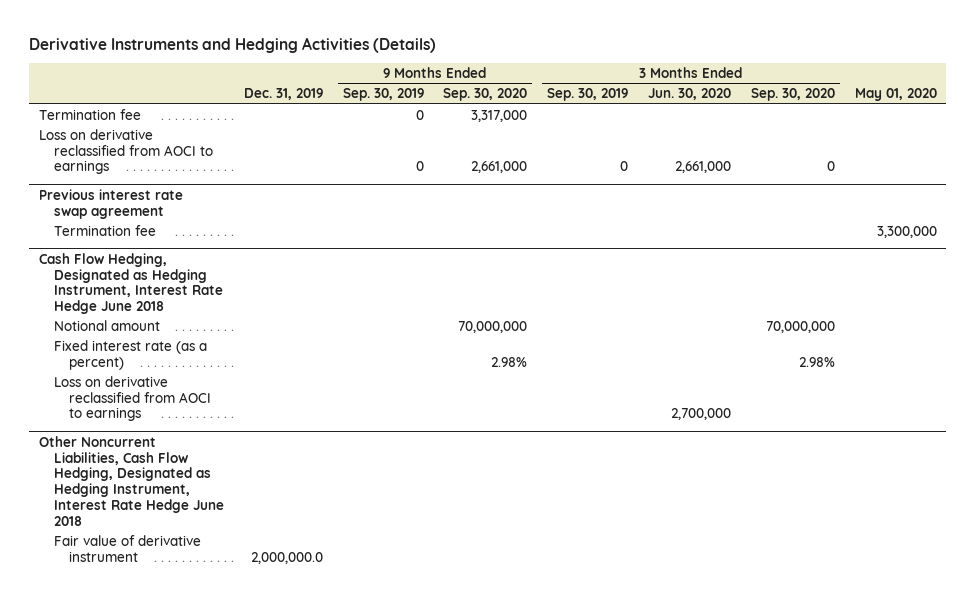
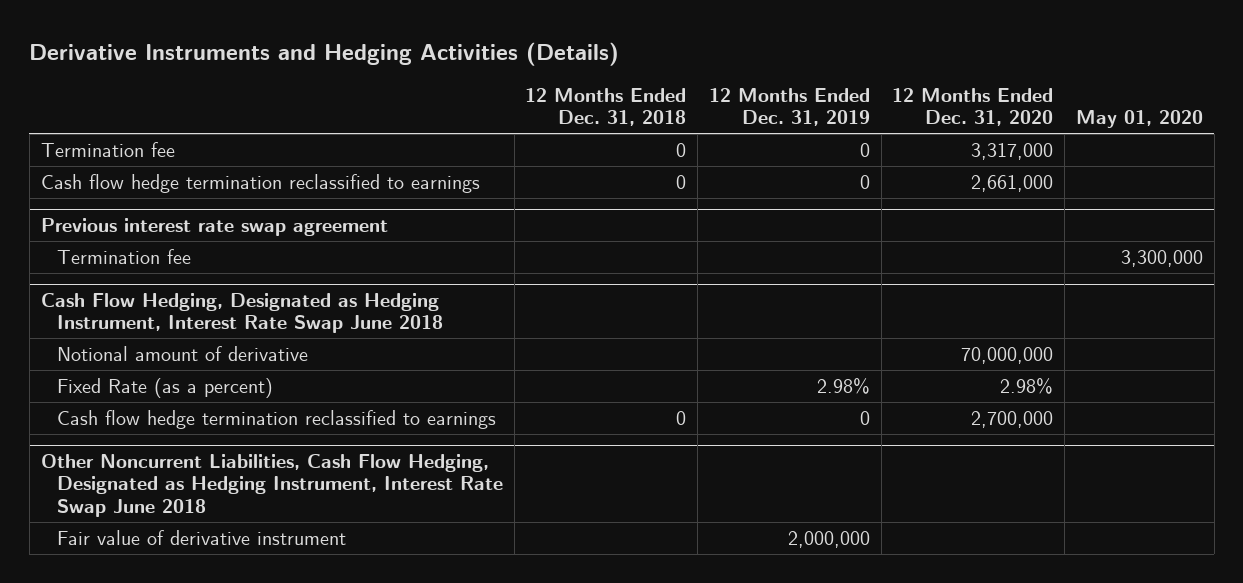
- | Dec. 31, 2019 | 9 Months Ended Sep. 30, 2019 | 9 Months Ended Sep. 30, 2020 | 3 Months Ended Sep. 30, 2019 | 3 Months Ended Jun. 30, 2020 | 3 Months Ended Sep. 30, 2020 | May 01, 2020
+ | 12 Months Ended Dec. 31, 2018 | 12 Months Ended Dec. 31, 2019 | 12 Months Ended Dec. 31, 2020 | May 01, 2020
- Loss on derivative reclassified from AOCI to earnings | | 0 | 2,661,000 | 0 | 2,661,000 | 0 |
+ Cash flow hedge termination reclassified to earnings | 0 | 0 | 2,661,000 |
- Cash Flow Hedging, Designated as Hedging Instrument, Interest Rate Hedge June 2018
- Notional amount | | | 70,000,000 | | | 70,000,000 |
- Fixed interest rate (as a percent) | | | 2.98% | | | 2.98% |
- Loss on derivative reclassified from AOCI to earnings | | | | | 2,700,000 | |
- Other Noncurrent Liabilities, Cash Flow Hedging, Designated as Hedging Instrument, Interest Rate Hedge June 2018
+ Cash Flow Hedging, Designated as Hedging Instrument, Interest Rate Swap June 2018
+ Notional amount of derivative | | | 70,000,000 |
+ Fixed Rate (as a percent) | | 2.98% | 2.98% |
+ Cash flow hedge termination reclassified to earnings | 0 | 0 | 2,700,000 |
+ Other Noncurrent Liabilities, Cash Flow Hedging, Designated as Hedging Instrument, Interest Rate Swap June 2018

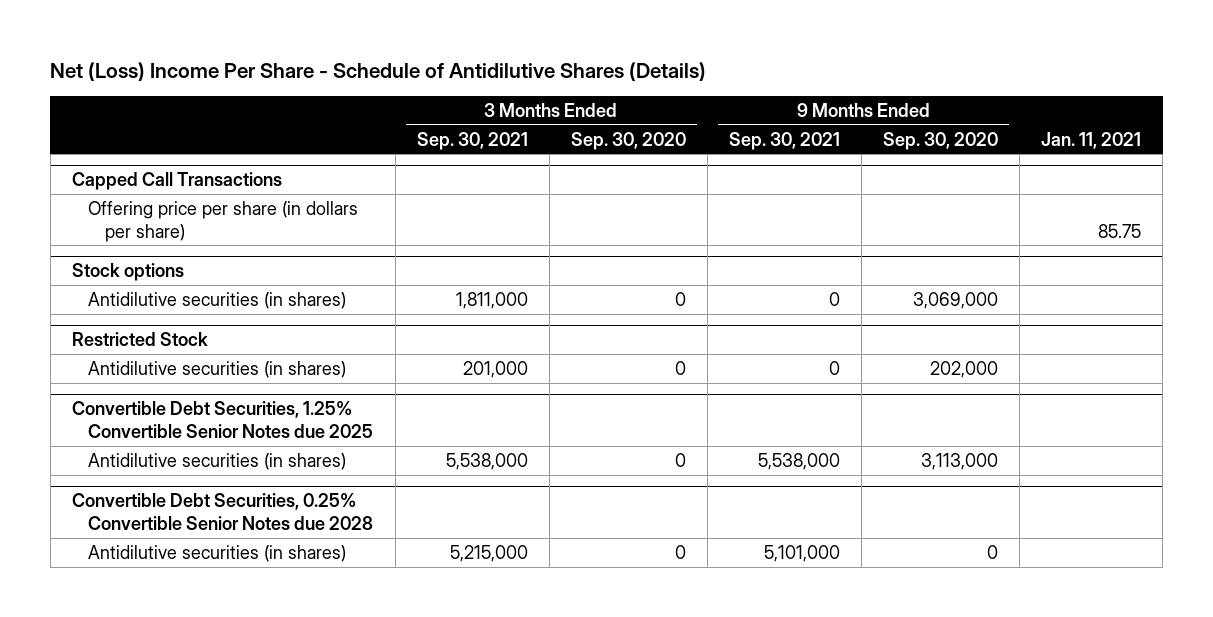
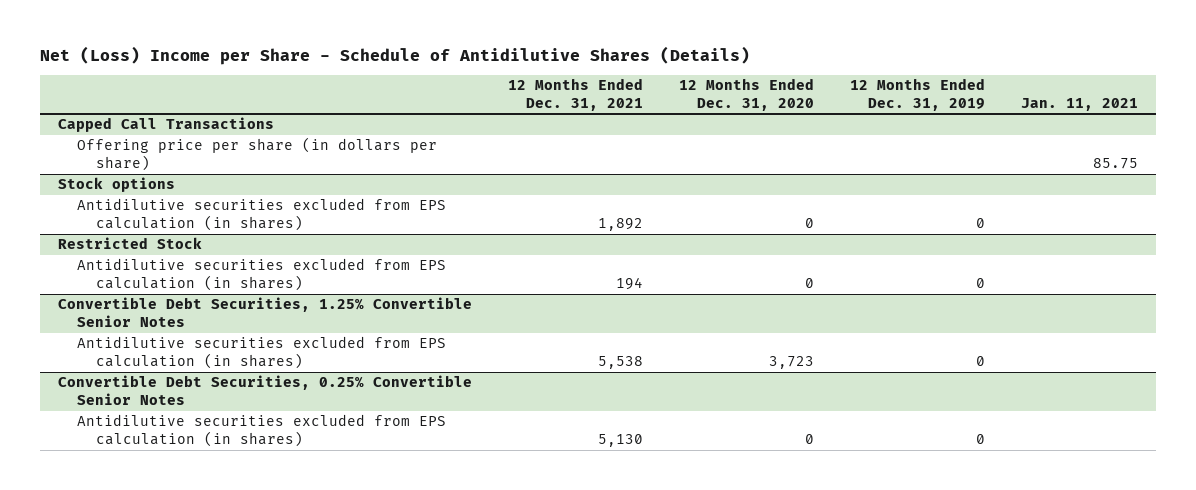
- Net (Loss) Income Per Share - Schedule of Antidilutive Shares (Details)
+ Net (Loss) Income per Share - Schedule of Antidilutive Shares (Details)
- | 3 Months Ended Sep. 30, 2021 | 3 Months Ended Sep. 30, 2020 | 9 Months Ended Sep. 30, 2021 | 9 Months Ended Sep. 30, 2020 | Jan. 11, 2021
+ | 12 Months Ended Dec. 31, 2021 | 12 Months Ended Dec. 31, 2020 | 12 Months Ended Dec. 31, 2019 | Jan. 11, 2021
@ Stock options
- Antidilutive securities (in shares) | 1,811,000 | 0 | 0 | 3,069,000 |
+ Antidilutive securities excluded from EPS calculation (in shares) | 1,892 | 0 | 0 |
@ Restricted Stock
- Antidilutive securities (in shares) | 201,000 | 0 | 0 | 202,000 |
- Convertible Debt Securities, 1.25% Convertible Senior Notes due 2025
- Antidilutive securities (in shares) | 5,538,000 | 0 | 5,538,000 | 3,113,000 |
- Convertible Debt Securities, 0.25% Convertible Senior Notes due 2028
- Antidilutive securities (in shares) | 5,215,000 | 0 | 5,101,000 | 0 |
@ Restricted Stock
+ Antidilutive securities excluded from EPS calculation (in shares) | 194 | 0 | 0 |
+ Convertible Debt Securities, 1.25% Convertible Senior Notes
+ Antidilutive securities excluded from EPS calculation (in shares) | 5,538 | 3,723 | 0 |
+ Convertible Debt Securities, 0.25% Convertible Senior Notes
+ Antidilutive securities excluded from EPS calculation (in shares) | 5,130 | 0 | 0 |

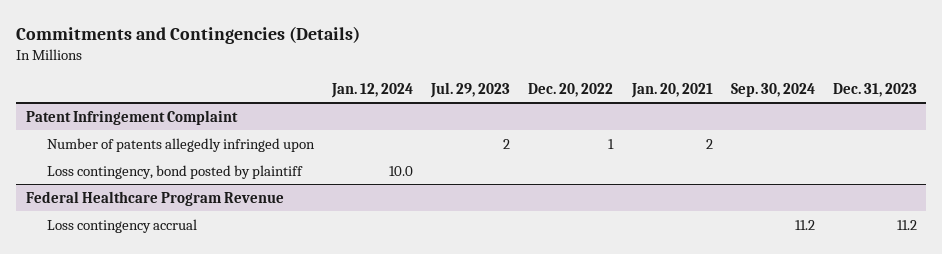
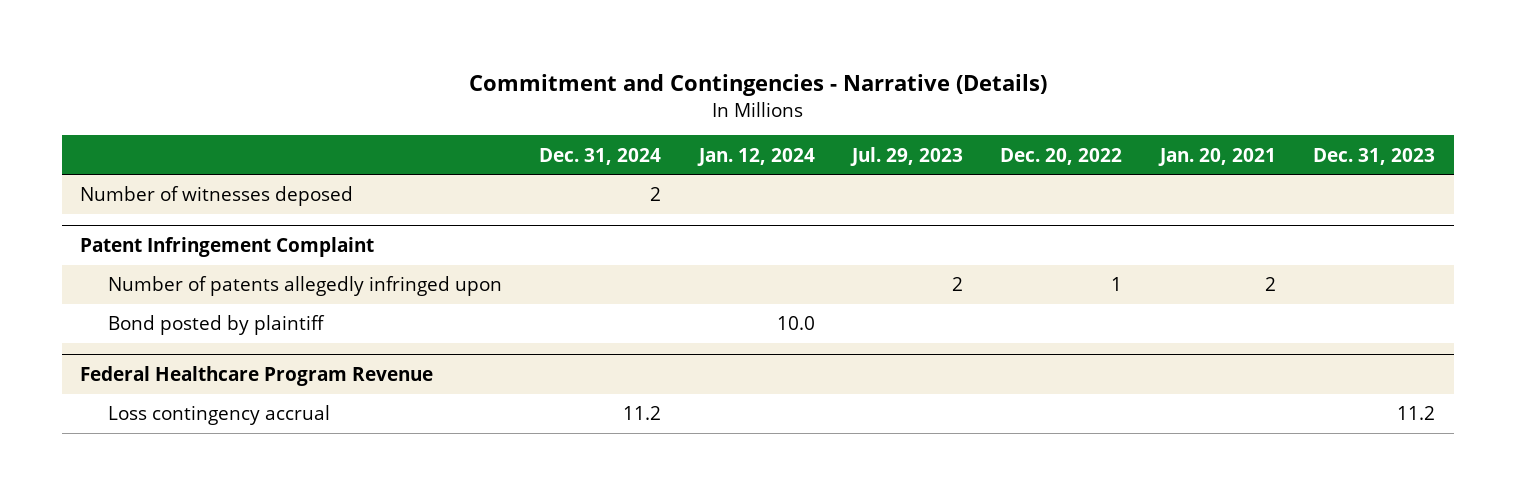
- Commitments and Contingencies (Details)
+ Commitment and Contingencies - Narrative (Details)
- | Jan. 12, 2024 | Jul. 29, 2023 | Dec. 20, 2022 | Jan. 20, 2021 | Sep. 30, 2024 | Dec. 31, 2023
+ | Dec. 31, 2024 | Jan. 12, 2024 | Jul. 29, 2023 | Dec. 20, 2022 | Jan. 20, 2021 | Dec. 31, 2023
+ Number of witnesses deposed | 2 | | | | |
@ Patent Infringement Complaint
- Loss contingency, bond posted by plaintiff | 10.0 | | | | |
+ Bond posted by plaintiff | | 10.0 | | | |

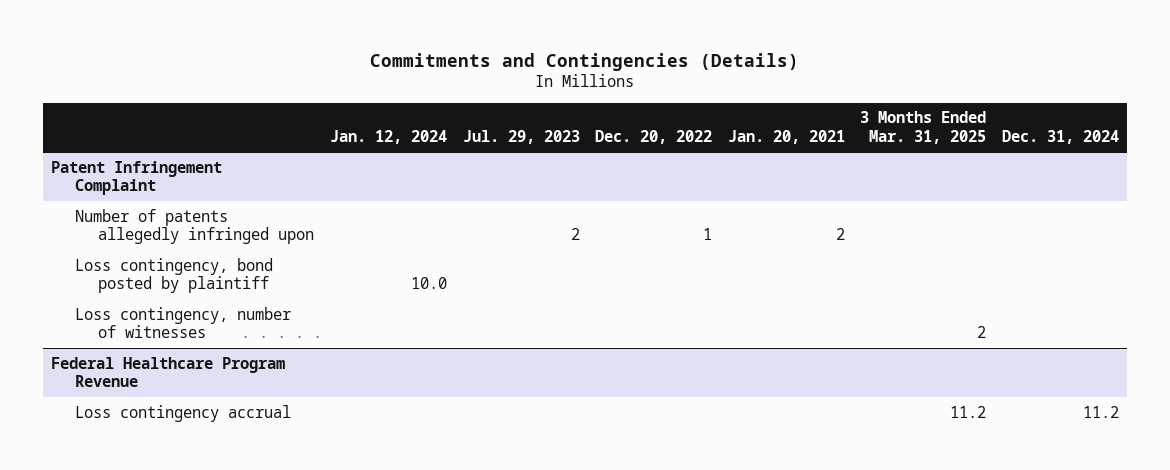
- Commitment and Contingencies - Narrative (Details)
+ Commitments and Contingencies (Details)
- | Dec. 31, 2024 | Jan. 12, 2024 | Jul. 29, 2023 | Dec. 20, 2022 | Jan. 20, 2021 | Dec. 31, 2023
+ | Jan. 12, 2024 | Jul. 29, 2023 | Dec. 20, 2022 | Jan. 20, 2021 | 3 Months Ended Mar. 31, 2025 | Dec. 31, 2024
- Number of witnesses deposed | 2 | | | | |
@ Patent Infringement Complaint
- Bond posted by plaintiff | | 10.0 | | | |
+ Loss contingency, bond posted by plaintiff | 10.0 | | | | |
+ Loss contingency, number of witnesses | | | | | 2 |

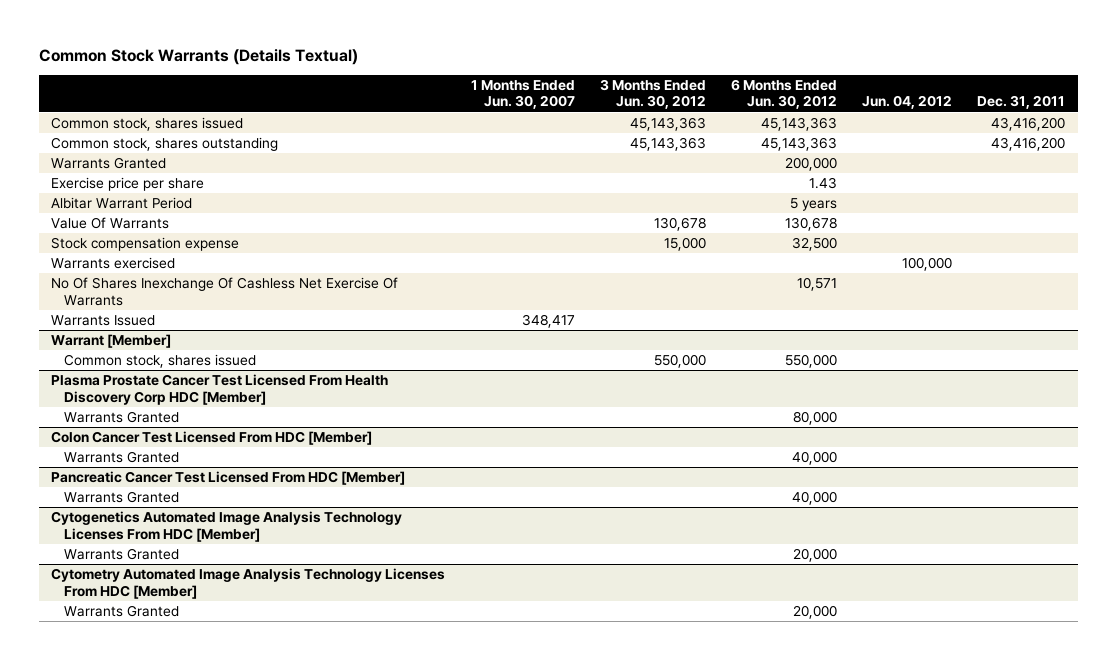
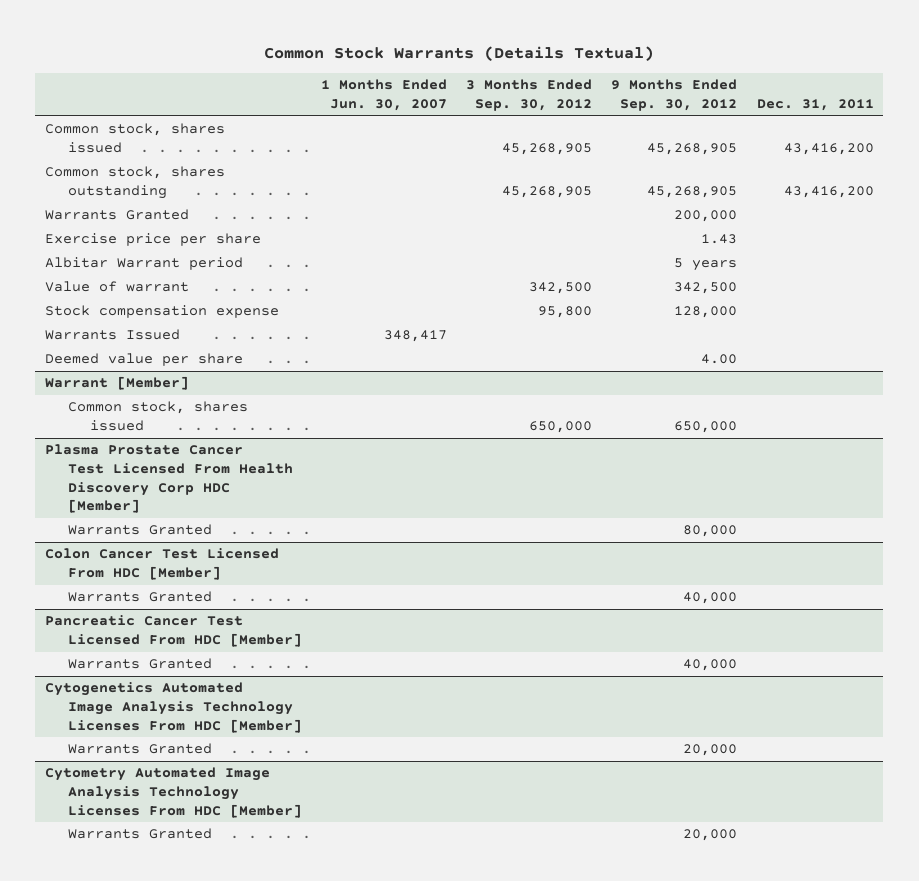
- | 1 Months Ended Jun. 30, 2007 | 3 Months Ended Jun. 30, 2012 | 6 Months Ended Jun. 30, 2012 | Jun. 04, 2012 | Dec. 31, 2011
+ | 1 Months Ended Jun. 30, 2007 | 3 Months Ended Sep. 30, 2012 | 9 Months Ended Sep. 30, 2012 | Dec. 31, 2011
- Albitar Warrant Period | | | 5 years | |
- Value Of Warrants | | 130,678 | 130,678 | |
+ Albitar Warrant period | | | 5 years |
+ Value of warrant | | 342,500 | 342,500 |
- Warrants exercised | | | | 100,000 |
- No Of Shares Inexchange Of Cashless Net Exercise Of Warrants | | | 10,571 | |
+ Deemed value per share | | | 4.00 |

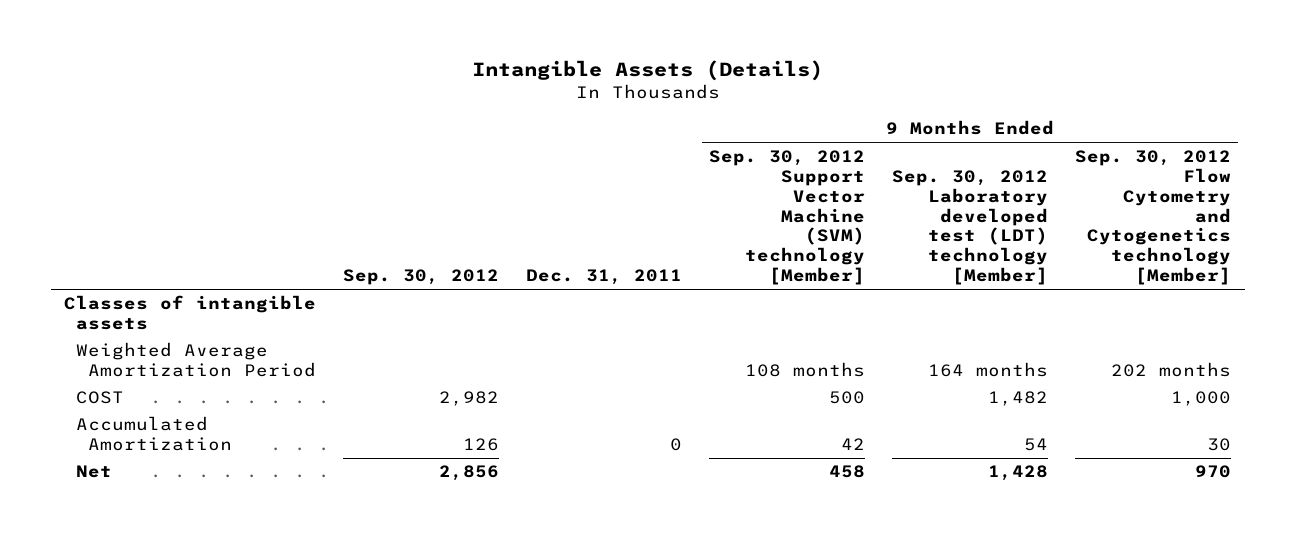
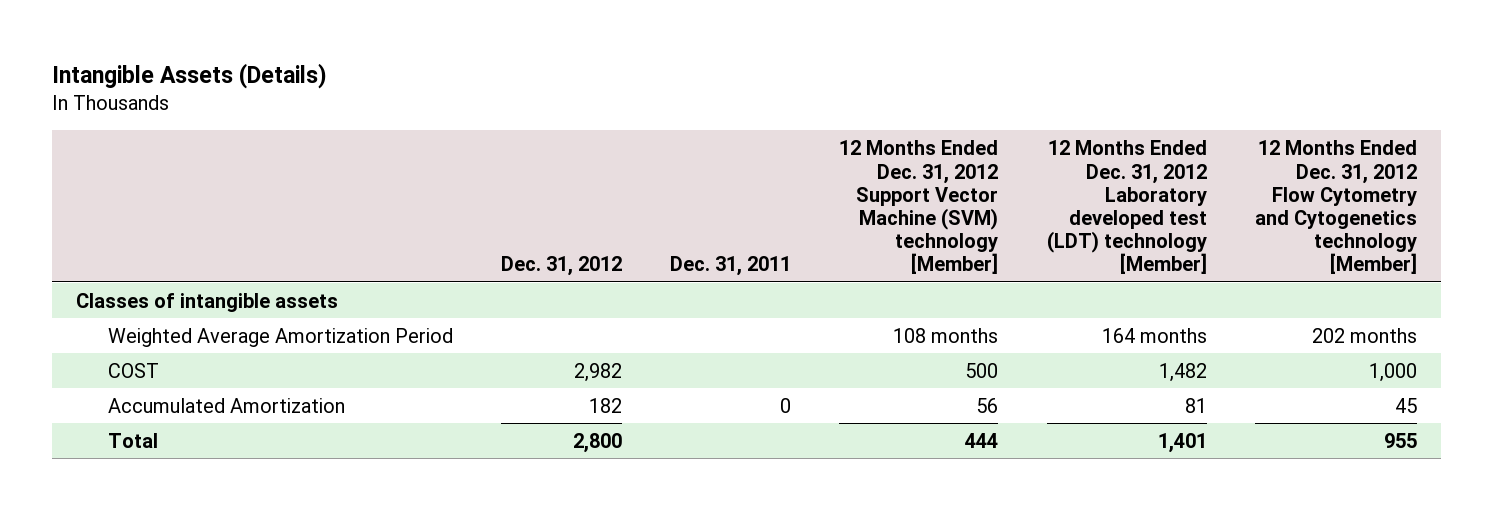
- | Sep. 30, 2012 | Dec. 31, 2011 | 9 Months Ended Sep. 30, 2012 Support Vector Machine (SVM) technology [Member] | 9 Months Ended Sep. 30, 2012 Laboratory developed test (LDT) technology [Member] | 9 Months Ended Sep. 30, 2012 Flow Cytometry and Cytogenetics technology [Member]
+ | Dec. 31, 2012 | Dec. 31, 2011 | 12 Months Ended Dec. 31, 2012 Support Vector Machine (SVM) technology [Member] | 12 Months Ended Dec. 31, 2012 Laboratory developed test (LDT) technology [Member] | 12 Months Ended Dec. 31, 2012 Flow Cytometry and Cytogenetics technology [Member]
- Net | 2,856 | | 458 | 1,428 | 970
+ Total | 2,800 | | 444 | 1,401 | 955

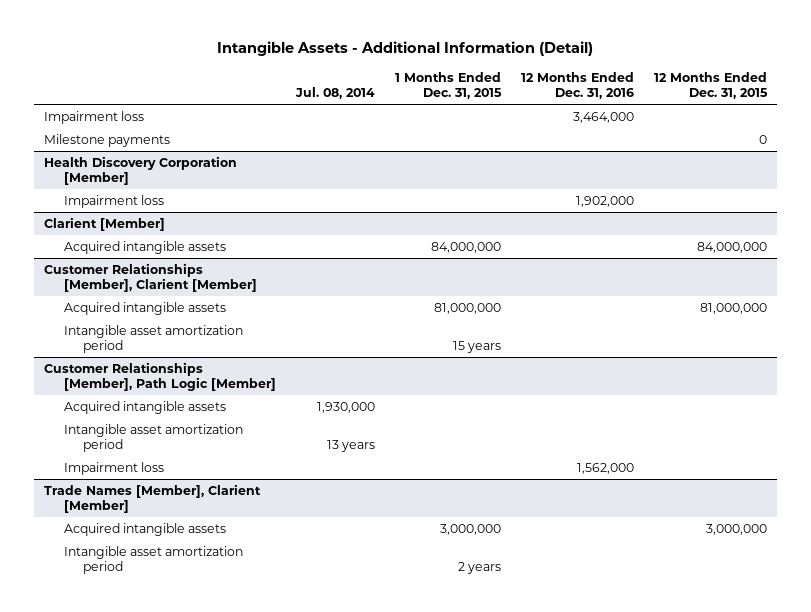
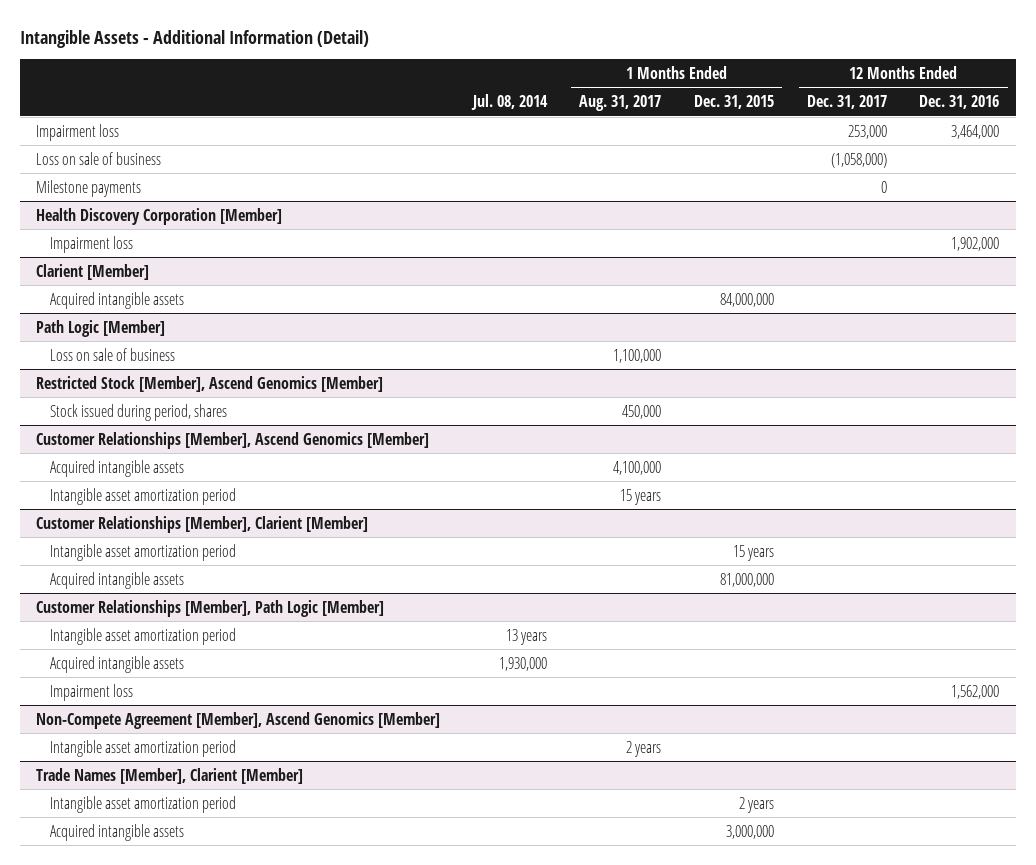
- | Jul. 08, 2014 | 1 Months Ended Dec. 31, 2015 | 12 Months Ended Dec. 31, 2016 | 12 Months Ended Dec. 31, 2015
+ | Jul. 08, 2014 | 1 Months Ended Aug. 31, 2017 | 1 Months Ended Dec. 31, 2015 | 12 Months Ended Dec. 31, 2017 | 12 Months Ended Dec. 31, 2016
+ Loss on sale of business | | | | (1,058,000) |
+ Path Logic [Member]
+ Loss on sale of business | | 1,100,000 | | |
+ Restricted Stock [Member], Ascend Genomics [Member]
+ Stock issued during period, shares | | 450,000 | | |
+ Customer Relationships [Member], Ascend Genomics [Member]
+ Acquired intangible assets | | 4,100,000 | | |
+ Intangible asset amortization period | | 15 years | | |
@ Customer Relationships [Member], Clarient [Member]
moved down: Acquired intangible assets | | | 81,000,000 | |
@ Customer Relationships [Member], Path Logic [Member]
moved down: Acquired intangible assets | 1,930,000 | | | |
+ Non-Compete Agreement [Member], Ascend Genomics [Member]
+ Intangible asset amortization period | | 2 years | | |
@ Trade Names [Member], Clarient [Member]
moved down: Acquired intangible assets | | | 3,000,000 | |

